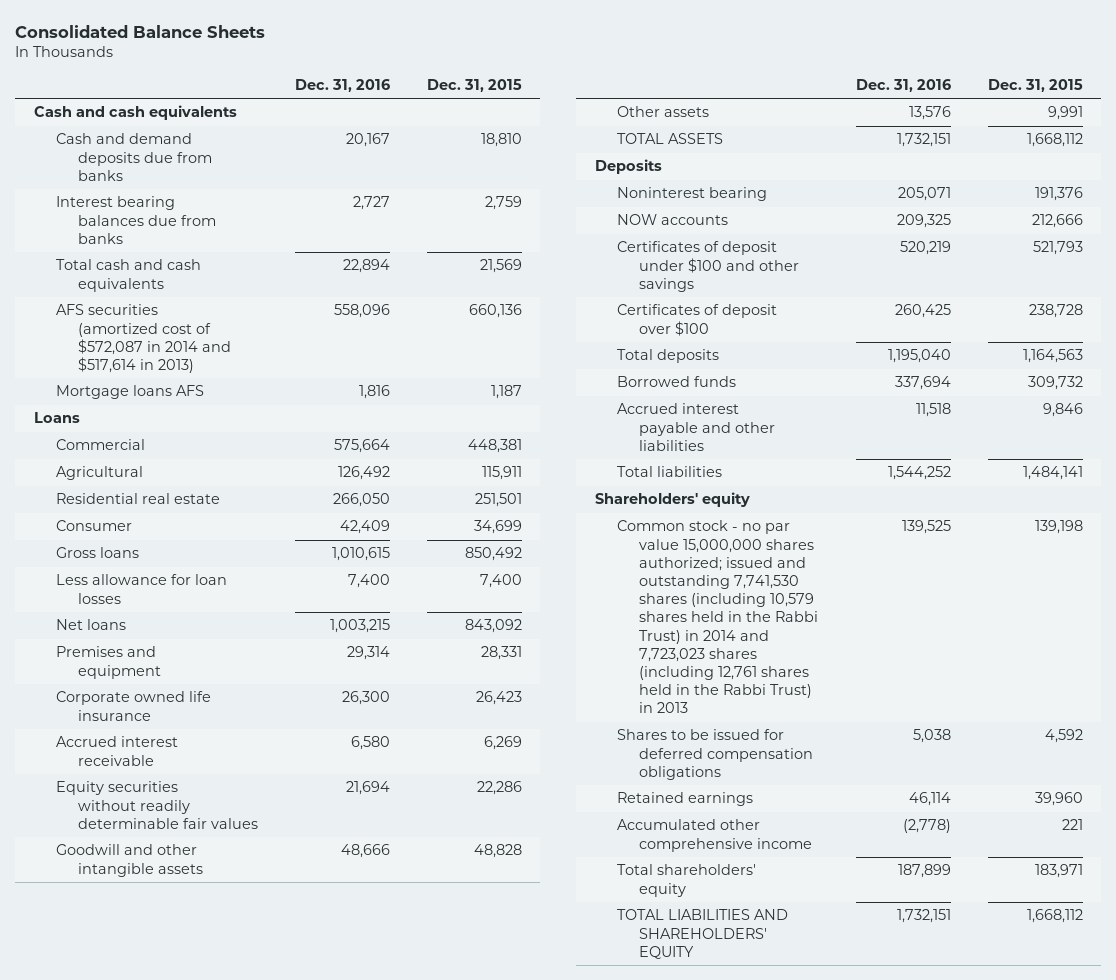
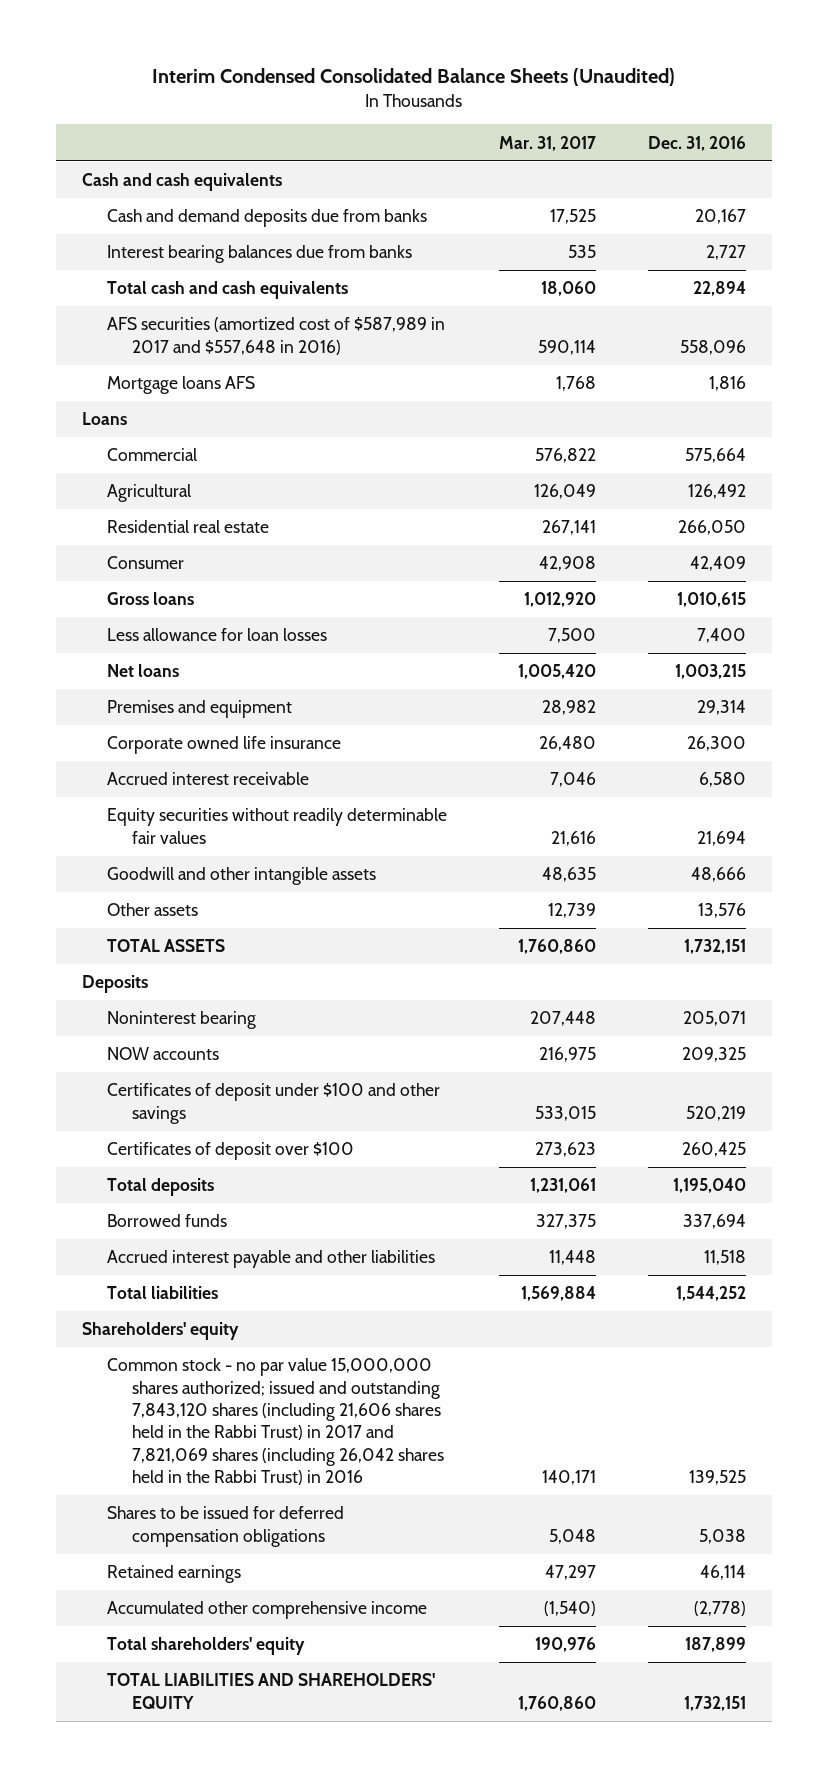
- Consolidated Balance Sheets
+ Interim Condensed Consolidated Balance Sheets (Unaudited)
- | Dec. 31, 2016 | Dec. 31, 2015
+ | Mar. 31, 2017 | Dec. 31, 2016
- AFS securities (amortized cost of $572,087 in 2014 and $517,614 in 2013) | 558,096 | 660,136
+ AFS securities (amortized cost of $587,989 in 2017 and $557,648 in 2016) | 590,114 | 558,096
- Common stock - no par value 15,000,000 shares authorized; issued and outstanding 7,741,530 shares (including 10,579 shares held in the Rabbi Trust) in 2014 and 7,723,023 shares (including 12,761 shares held in the Rabbi Trust) in 2013 | 139,525 | 139,198
+ Common stock - no par value 15,000,000 shares authorized; issued and outstanding 7,843,120 shares (including 21,606 shares held in the Rabbi Trust) in 2017 and 7,821,069 shares (including 26,042 shares held in the Rabbi Trust) in 2016 | 140,171 | 139,525

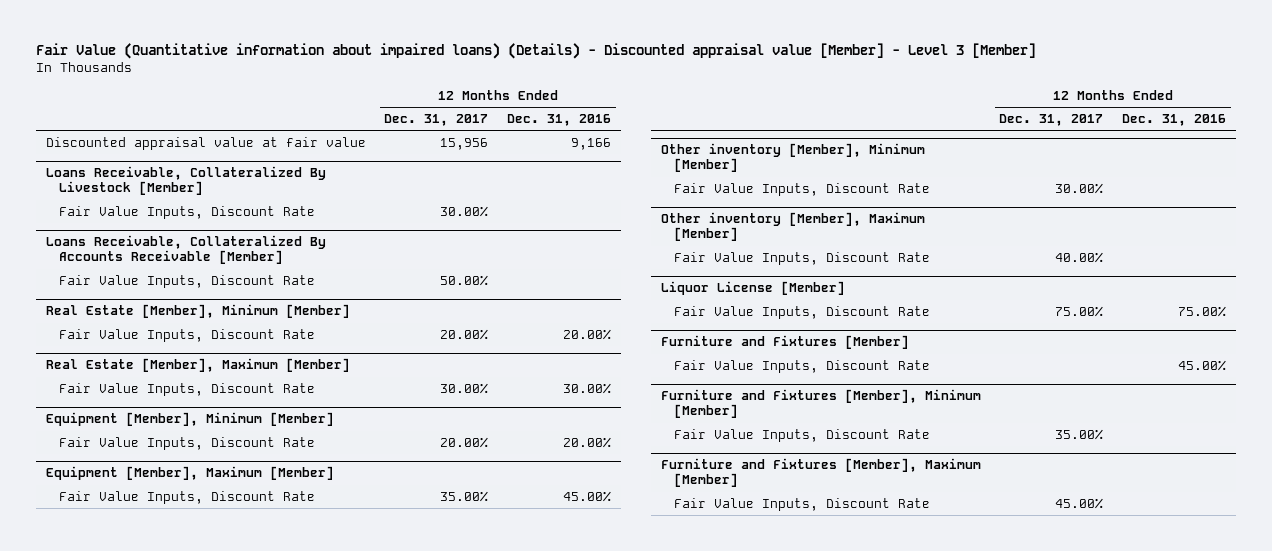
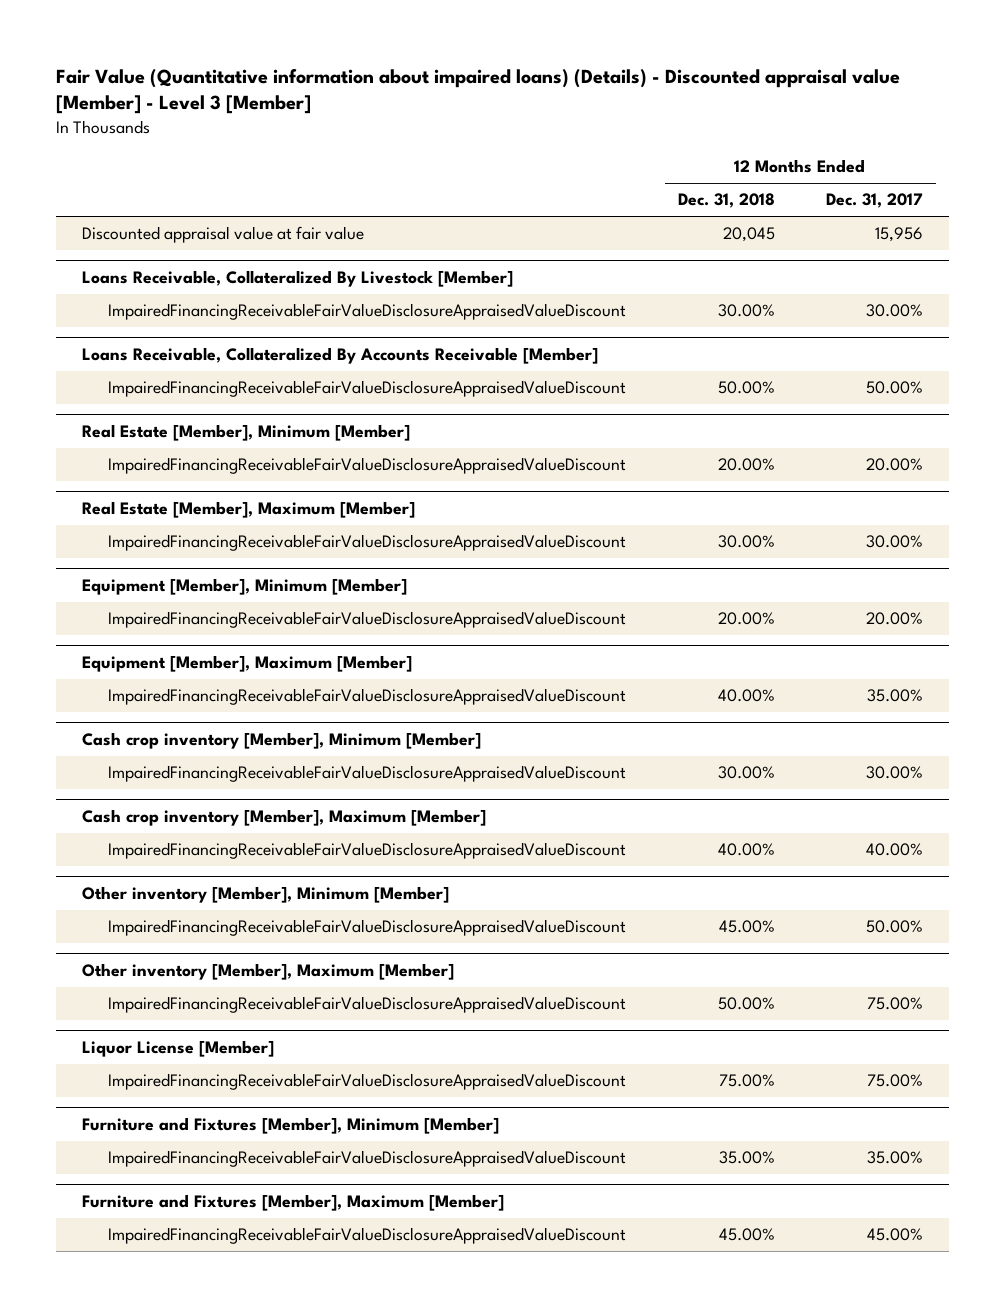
- | 12 Months Ended Dec. 31, 2017 | 12 Months Ended Dec. 31, 2016
+ | 12 Months Ended Dec. 31, 2018 | 12 Months Ended Dec. 31, 2017
@ Loans Receivable, Collateralized By Livestock [Member]
- Fair Value Inputs, Discount Rate | 30.00% |
+ ImpairedFinancingReceivableFairValueDisclosureAppraisedValueDiscount | 30.00% | 30.00%
@ Loans Receivable, Collateralized By Accounts Receivable [Member]
- Fair Value Inputs, Discount Rate | 50.00% |
+ ImpairedFinancingReceivableFairValueDisclosureAppraisedValueDiscount | 50.00% | 50.00%
@ Real Estate [Member], Minimum [Member]
- Fair Value Inputs, Discount Rate | 20.00% | 20.00%
+ ImpairedFinancingReceivableFairValueDisclosureAppraisedValueDiscount | 20.00% | 20.00%
@ Real Estate [Member], Maximum [Member]
- Fair Value Inputs, Discount Rate | 30.00% | 30.00%
+ ImpairedFinancingReceivableFairValueDisclosureAppraisedValueDiscount | 30.00% | 30.00%
@ Equipment [Member], Minimum [Member]
- Fair Value Inputs, Discount Rate | 20.00% | 20.00%
+ ImpairedFinancingReceivableFairValueDisclosureAppraisedValueDiscount | 20.00% | 20.00%
@ Equipment [Member], Maximum [Member]
- Fair Value Inputs, Discount Rate | 35.00% | 45.00%
+ ImpairedFinancingReceivableFairValueDisclosureAppraisedValueDiscount | 40.00% | 35.00%
+ Cash crop inventory [Member], Minimum [Member]
+ ImpairedFinancingReceivableFairValueDisclosureAppraisedValueDiscount | 30.00% | 30.00%
+ Cash crop inventory [Member], Maximum [Member]
+ ImpairedFinancingReceivableFairValueDisclosureAppraisedValueDiscount | 40.00% | 40.00%
@ Other inventory [Member], Minimum [Member]
- Fair Value Inputs, Discount Rate | 30.00% |
+ ImpairedFinancingReceivableFairValueDisclosureAppraisedValueDiscount | 45.00% | 50.00%
@ Other inventory [Member], Maximum [Member]
- Fair Value Inputs, Discount Rate | 40.00% |
+ ImpairedFinancingReceivableFairValueDisclosureAppraisedValueDiscount | 50.00% | 75.00%
@ Liquor License [Member]
- Fair Value Inputs, Discount Rate | 75.00% | 75.00%
- Furniture and Fixtures [Member]
- Fair Value Inputs, Discount Rate | | 45.00%
@ Liquor License [Member]
+ ImpairedFinancingReceivableFairValueDisclosureAppraisedValueDiscount | 75.00% | 75.00%
@ Furniture and Fixtures [Member], Minimum [Member]
- Fair Value Inputs, Discount Rate | 35.00% |
+ ImpairedFinancingReceivableFairValueDisclosureAppraisedValueDiscount | 35.00% | 35.00%
@ Furniture and Fixtures [Member], Maximum [Member]
- Fair Value Inputs, Discount Rate | 45.00% |
+ ImpairedFinancingReceivableFairValueDisclosureAppraisedValueDiscount | 45.00% | 45.00%

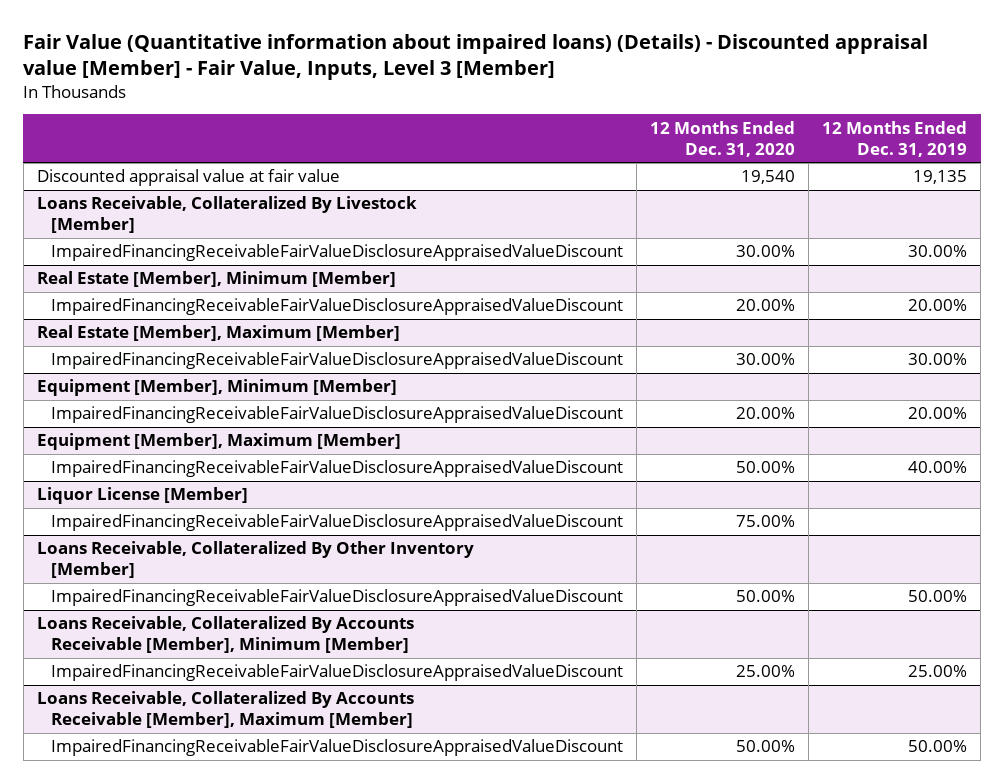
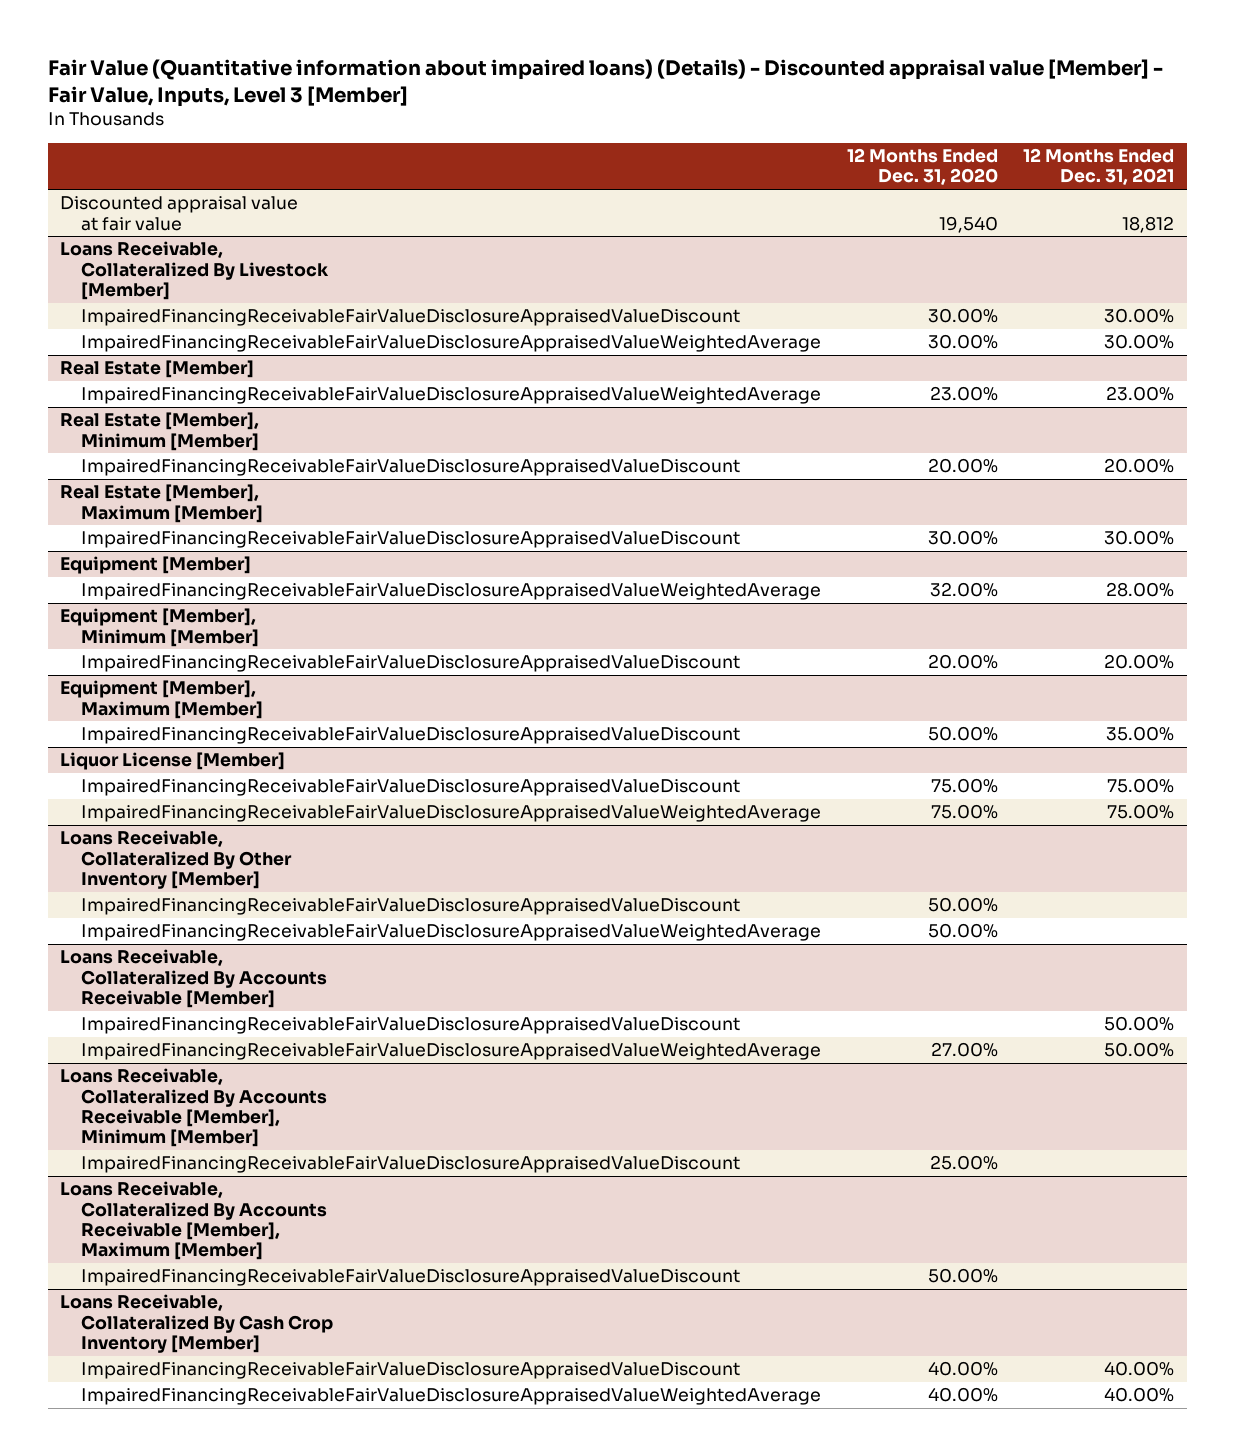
- | 12 Months Ended Dec. 31, 2020 | 12 Months Ended Dec. 31, 2019
+ | 12 Months Ended Dec. 31, 2020 | 12 Months Ended Dec. 31, 2021
@ Loans Receivable, Collateralized By Livestock [Member]
+ ImpairedFinancingReceivableFairValueDisclosureAppraisedValueWeightedAverage | 30.00% | 30.00%
+ Real Estate [Member]
+ ImpairedFinancingReceivableFairValueDisclosureAppraisedValueWeightedAverage | 23.00% | 23.00%
+ Equipment [Member]
+ ImpairedFinancingReceivableFairValueDisclosureAppraisedValueWeightedAverage | 32.00% | 28.00%
@ Liquor License [Member]
+ ImpairedFinancingReceivableFairValueDisclosureAppraisedValueWeightedAverage | 75.00% | 75.00%
@ Loans Receivable, Collateralized By Other Inventory [Member]
+ ImpairedFinancingReceivableFairValueDisclosureAppraisedValueWeightedAverage | 50.00% |
+ Loans Receivable, Collateralized By Accounts Receivable [Member]
+ ImpairedFinancingReceivableFairValueDisclosureAppraisedValueDiscount | | 50.00%
+ ImpairedFinancingReceivableFairValueDisclosureAppraisedValueWeightedAverage | 27.00% | 50.00%
+ Loans Receivable, Collateralized By Cash Crop Inventory [Member]
+ ImpairedFinancingReceivableFairValueDisclosureAppraisedValueDiscount | 40.00% | 40.00%
+ ImpairedFinancingReceivableFairValueDisclosureAppraisedValueWeightedAverage | 40.00% | 40.00%

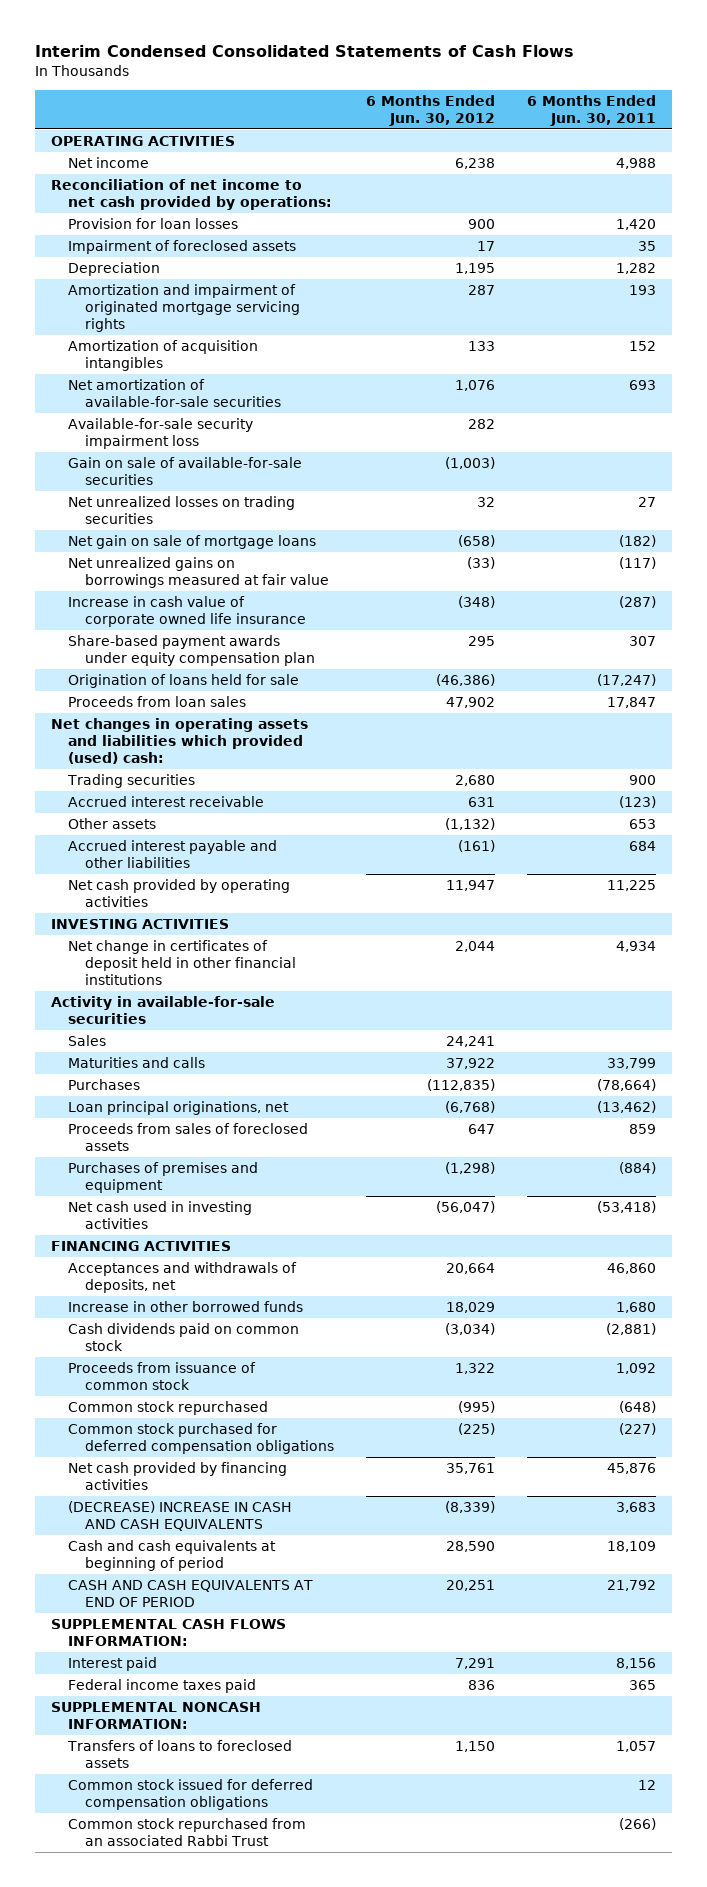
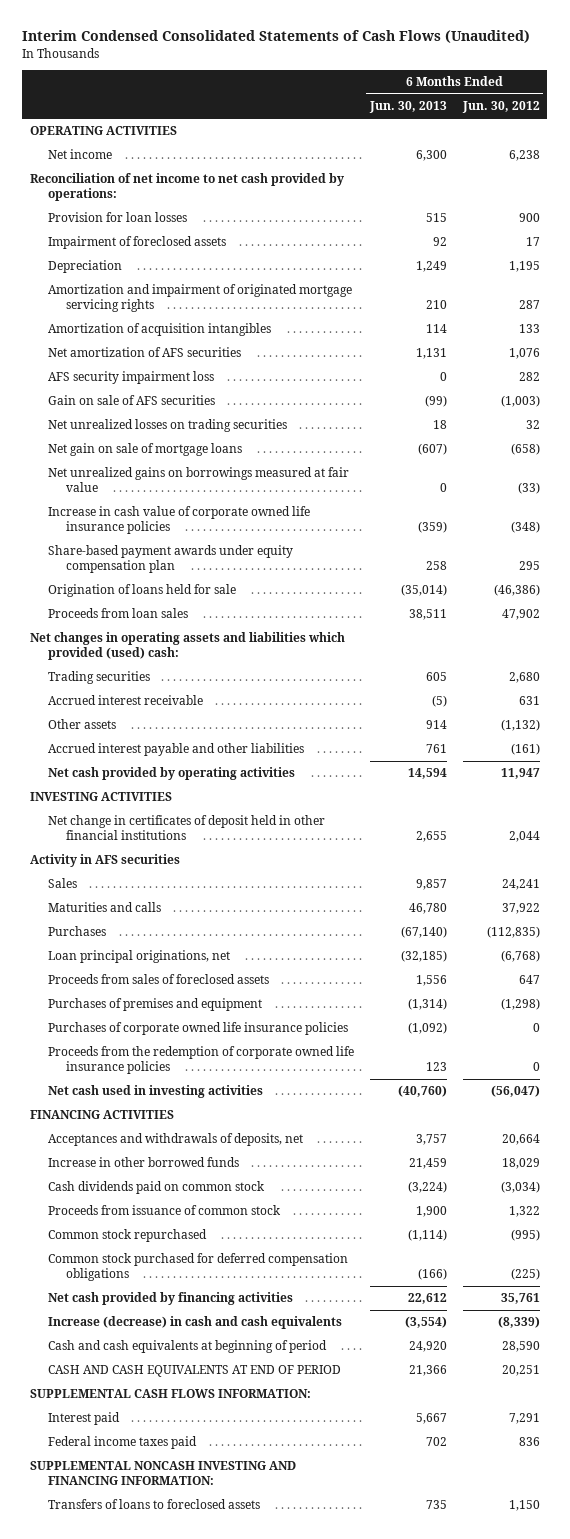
- Interim Condensed Consolidated Statements of Cash Flows
+ Interim Condensed Consolidated Statements of Cash Flows (Unaudited)
- | 6 Months Ended Jun. 30, 2012 | 6 Months Ended Jun. 30, 2011
+ | 6 Months Ended Jun. 30, 2013 | 6 Months Ended Jun. 30, 2012
- Net amortization of available-for-sale securities | 1,076 | 693
- Available-for-sale security impairment loss | 282 |
- Gain on sale of available-for-sale securities | (1,003) |
+ Net amortization of AFS securities | 1,131 | 1,076
+ AFS security impairment loss | 0 | 282
+ Gain on sale of AFS securities | (99) | (1,003)
- Increase in cash value of corporate owned life insurance | (348) | (287)
+ Increase in cash value of corporate owned life insurance policies | (359) | (348)
- Activity in available-for-sale securities
+ Activity in AFS securities
+ Purchases of corporate owned life insurance policies | (1,092) | 0
+ Proceeds from the redemption of corporate owned life insurance policies | 123 | 0
- (DECREASE) INCREASE IN CASH AND CASH EQUIVALENTS | (8,339) | 3,683
+ Increase (decrease) in cash and cash equivalents | (3,554) | (8,339)
- SUPPLEMENTAL NONCASH INFORMATION:
+ SUPPLEMENTAL NONCASH INVESTING AND FINANCING INFORMATION:
- Common stock issued for deferred compensation obligations | | 12
- Common stock repurchased from an associated Rabbi Trust | | (266)

